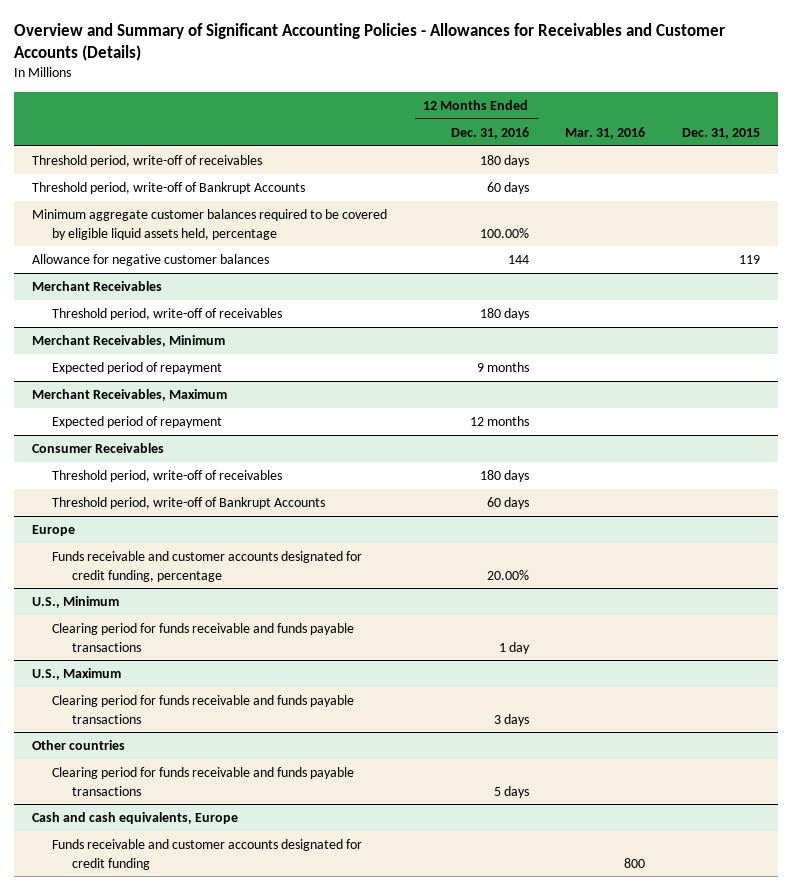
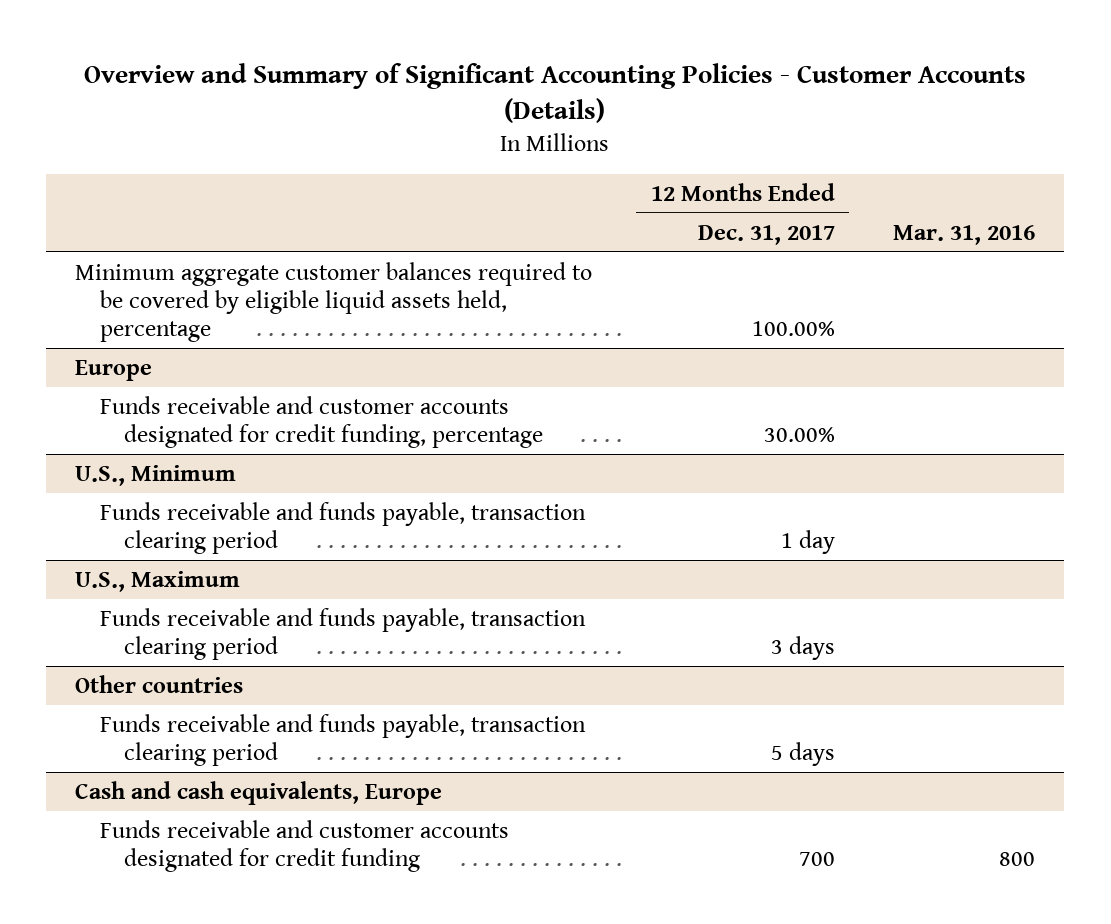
- Overview and Summary of Significant Accounting Policies - Allowances for Receivables and Customer Accounts (Details)
+ Overview and Summary of Significant Accounting Policies - Customer Accounts (Details)
- | 12 Months Ended Dec. 31, 2016 | Mar. 31, 2016 | Dec. 31, 2015
+ | 12 Months Ended Dec. 31, 2017 | Mar. 31, 2016
- Threshold period, write-off of receivables | 180 days | |
- Threshold period, write-off of Bankrupt Accounts | 60 days | |
- Allowance for negative customer balances | 144 | | 119
- Merchant Receivables
- Threshold period, write-off of receivables | 180 days | |
- Merchant Receivables, Minimum
- Expected period of repayment | 9 months | |
- Merchant Receivables, Maximum
- Expected period of repayment | 12 months | |
- Consumer Receivables
- Threshold period, write-off of receivables | 180 days | |
- Threshold period, write-off of Bankrupt Accounts | 60 days | |
@ U.S., Minimum
- Clearing period for funds receivable and funds payable transactions | 1 day | |
+ Funds receivable and funds payable, transaction clearing period | 1 day |
@ U.S., Maximum
- Clearing period for funds receivable and funds payable transactions | 3 days | |
+ Funds receivable and funds payable, transaction clearing period | 3 days |
@ Other countries
- Clearing period for funds receivable and funds payable transactions | 5 days | |
+ Funds receivable and funds payable, transaction clearing period | 5 days |

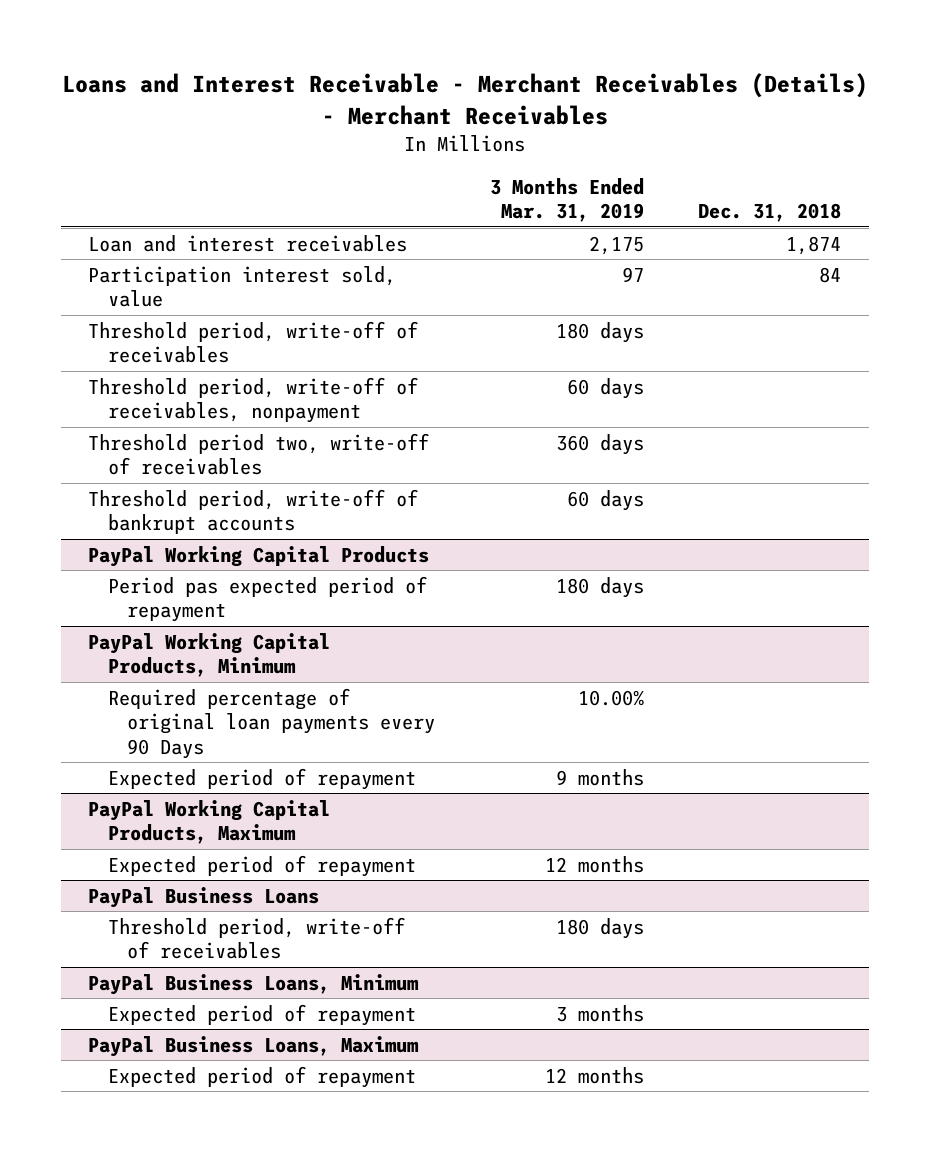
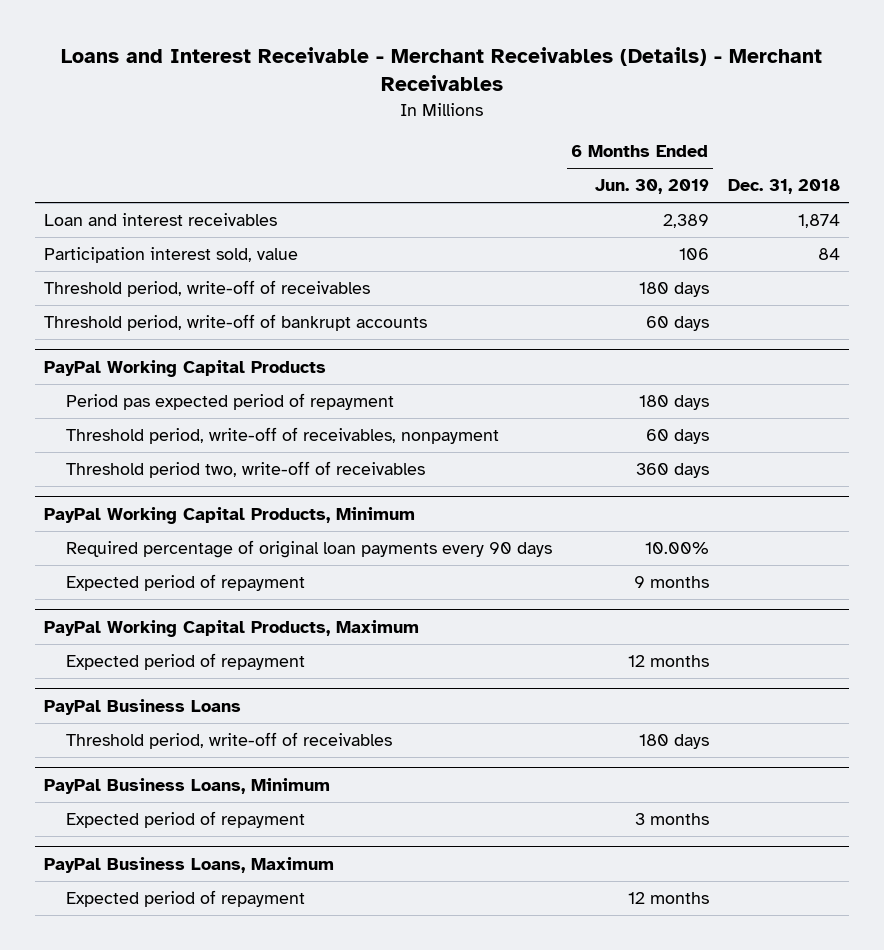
- | 3 Months Ended Mar. 31, 2019 | Dec. 31, 2018
+ | 6 Months Ended Jun. 30, 2019 | Dec. 31, 2018
- Threshold period, write-off of receivables, nonpayment | 60 days |
- Threshold period two, write-off of receivables | 360 days |
@ PayPal Working Capital Products
+ Threshold period, write-off of receivables, nonpayment | 60 days |
+ Threshold period two, write-off of receivables | 360 days |
@ PayPal Working Capital Products, Minimum
- Required percentage of original loan payments every 90 Days | 10.00% |
+ Required percentage of original loan payments every 90 days | 10.00% |

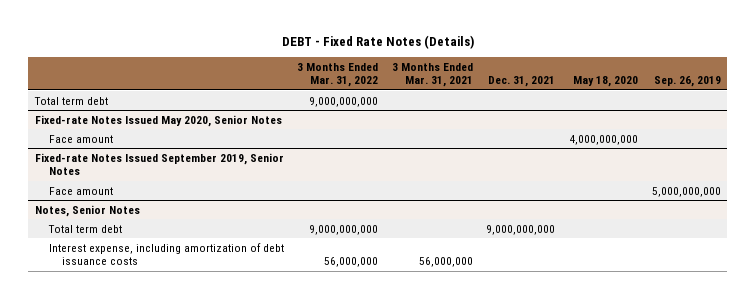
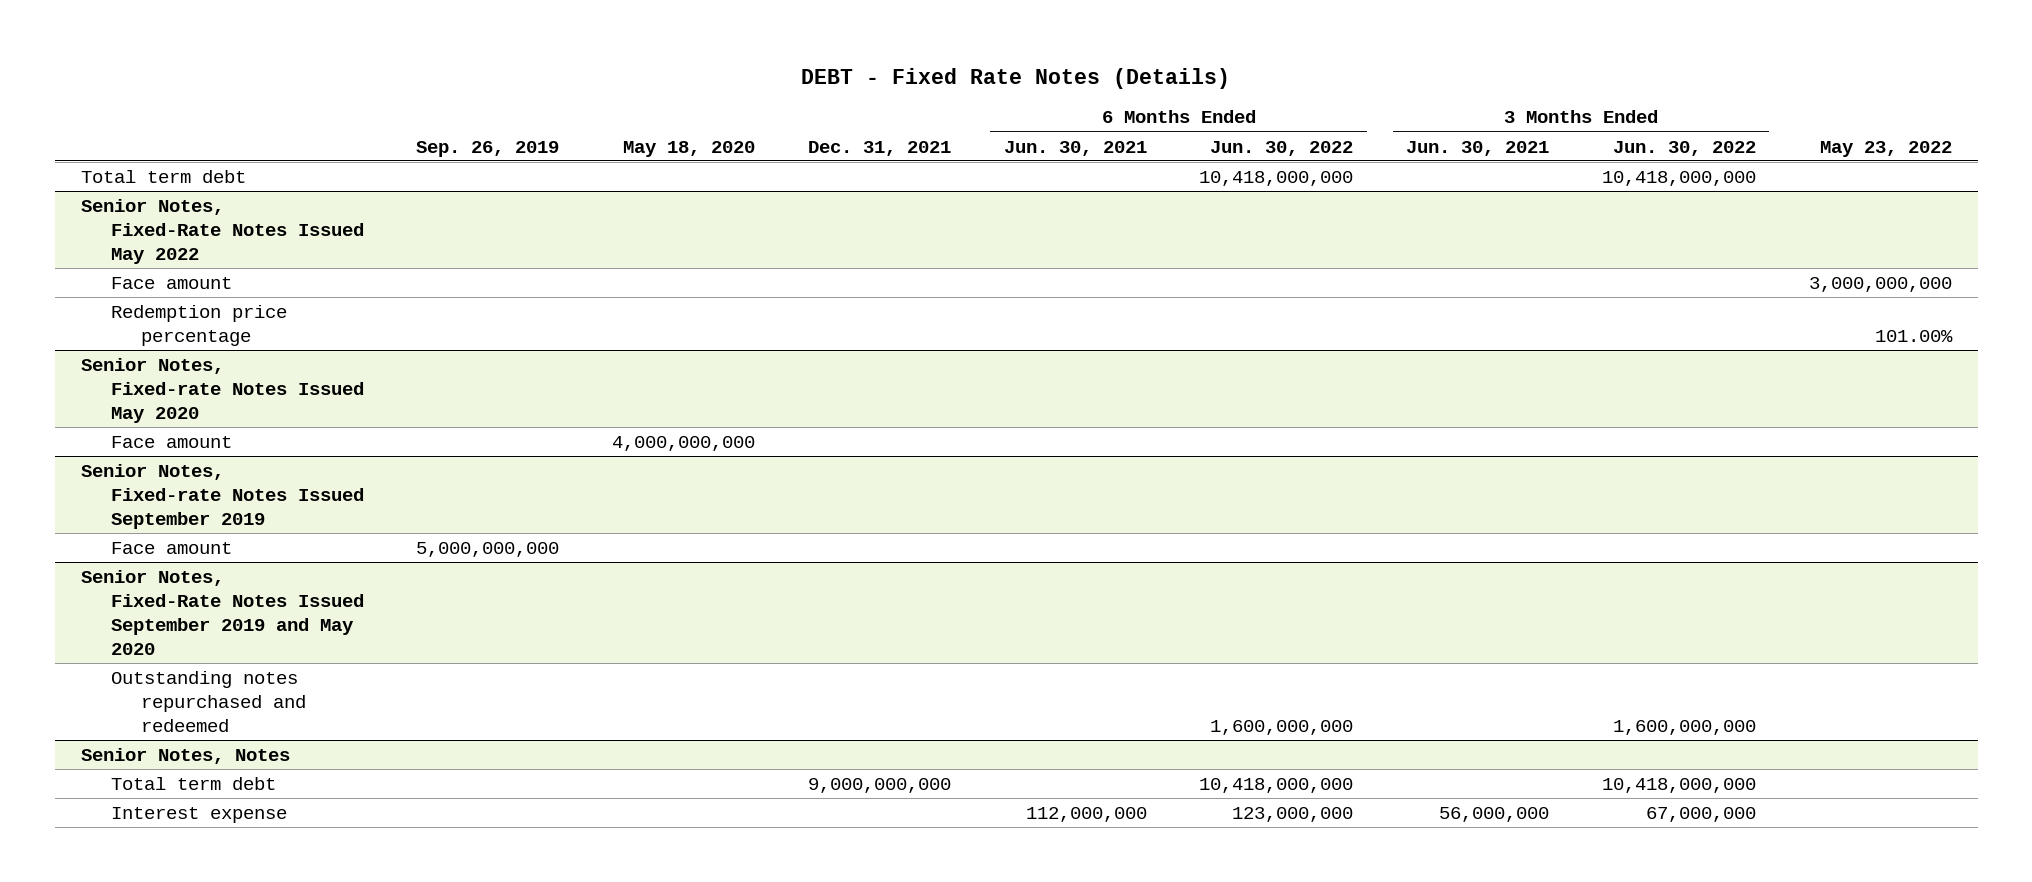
- | 3 Months Ended Mar. 31, 2022 | 3 Months Ended Mar. 31, 2021 | Dec. 31, 2021 | May 18, 2020 | Sep. 26, 2019
+ | Sep. 26, 2019 | May 18, 2020 | Dec. 31, 2021 | 6 Months Ended Jun. 30, 2021 | 6 Months Ended Jun. 30, 2022 | 3 Months Ended Jun. 30, 2021 | 3 Months Ended Jun. 30, 2022 | May 23, 2022
- Fixed-rate Notes Issued May 2020, Senior Notes
+ Senior Notes, Fixed-Rate Notes Issued May 2022
+ Face amount | | | | | | | | 3,000,000,000
+ Redemption price percentage | | | | | | | | 101.00%
+ Senior Notes, Fixed-rate Notes Issued May 2020
- Fixed-rate Notes Issued September 2019, Senior Notes
+ Senior Notes, Fixed-rate Notes Issued September 2019
- Notes, Senior Notes
+ Senior Notes, Fixed-Rate Notes Issued September 2019 and May 2020
+ Outstanding notes repurchased and redeemed | | | | | 1,600,000,000 | | 1,600,000,000 |
+ Senior Notes, Notes
- Interest expense, including amortization of debt issuance costs | 56,000,000 | 56,000,000 | | |
+ Interest expense | | | | 112,000,000 | 123,000,000 | 56,000,000 | 67,000,000 |

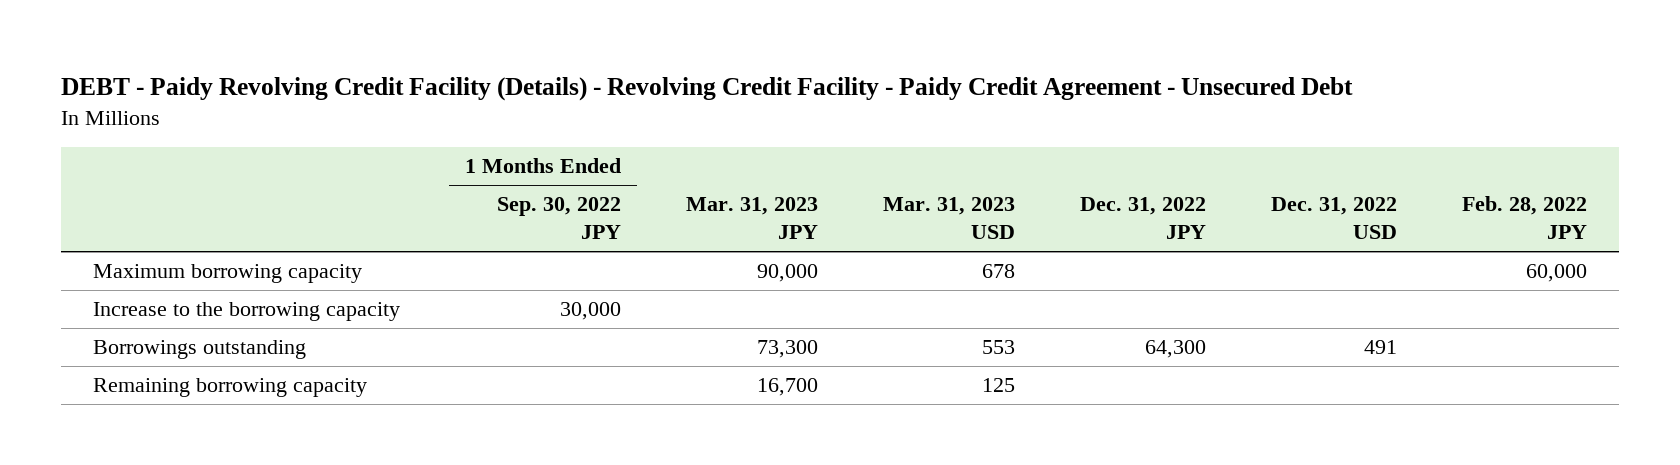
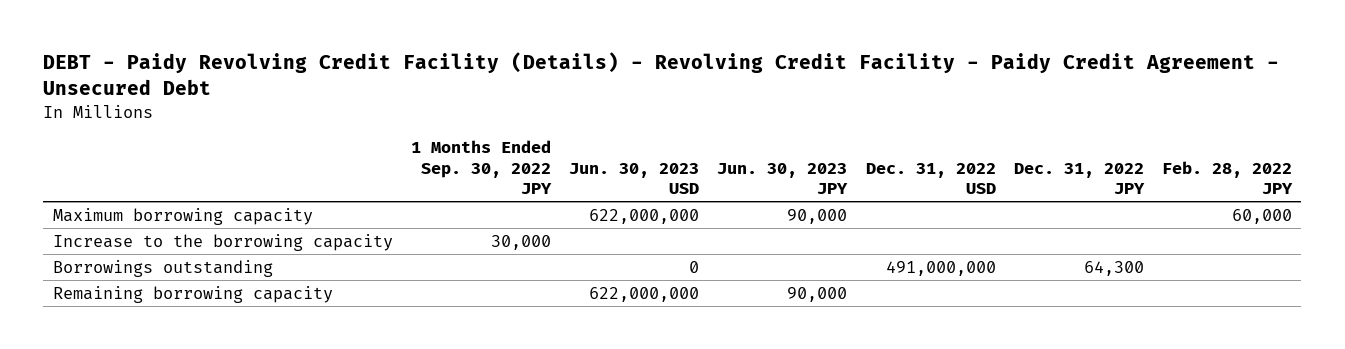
- | 1 Months Ended Sep. 30, 2022 JPY | Mar. 31, 2023 JPY | Mar. 31, 2023 USD | Dec. 31, 2022 JPY | Dec. 31, 2022 USD | Feb. 28, 2022 JPY
+ | 1 Months Ended Sep. 30, 2022 JPY | Jun. 30, 2023 USD | Jun. 30, 2023 JPY | Dec. 31, 2022 USD | Dec. 31, 2022 JPY | Feb. 28, 2022 JPY
- Borrowings outstanding | | 73,300 | 553 | 64,300 | 491 |
+ Borrowings outstanding | | 0 | | 491,000,000 | 64,300 |

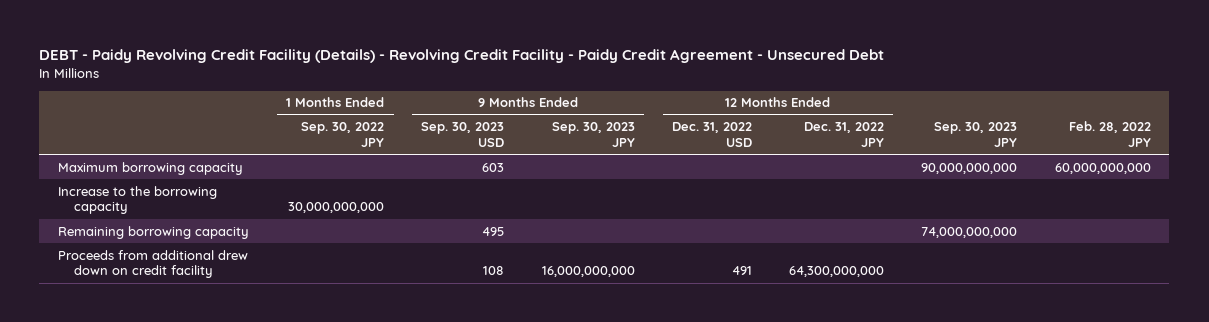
- | 1 Months Ended Sep. 30, 2022 JPY | Jun. 30, 2023 USD | Jun. 30, 2023 JPY | Dec. 31, 2022 USD | Dec. 31, 2022 JPY | Feb. 28, 2022 JPY
+ | 1 Months Ended Sep. 30, 2022 JPY | 9 Months Ended Sep. 30, 2023 USD | 9 Months Ended Sep. 30, 2023 JPY | 12 Months Ended Dec. 31, 2022 USD | 12 Months Ended Dec. 31, 2022 JPY | Sep. 30, 2023 JPY | Feb. 28, 2022 JPY
- Maximum borrowing capacity | | 622,000,000 | 90,000 | | | 60,000
- Increase to the borrowing capacity | 30,000 | | | | |
- Borrowings outstanding | | 0 | | 491,000,000 | 64,300 |
+ Maximum borrowing capacity | | 603 | | | | 90,000,000,000 | 60,000,000,000
+ Increase to the borrowing capacity | 30,000,000,000 | | | | | |
+ Proceeds from additional drew down on credit facility | | 108 | 16,000,000,000 | 491 | 64,300,000,000 | |

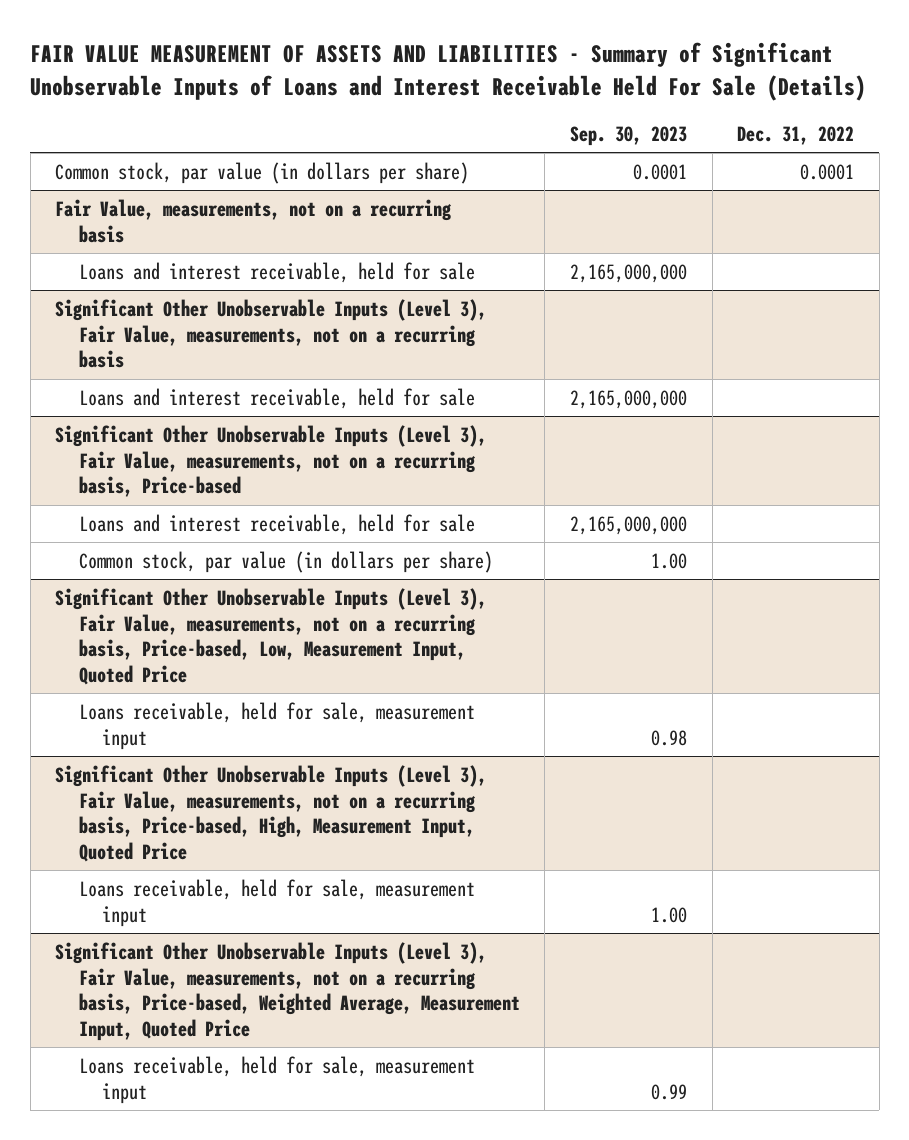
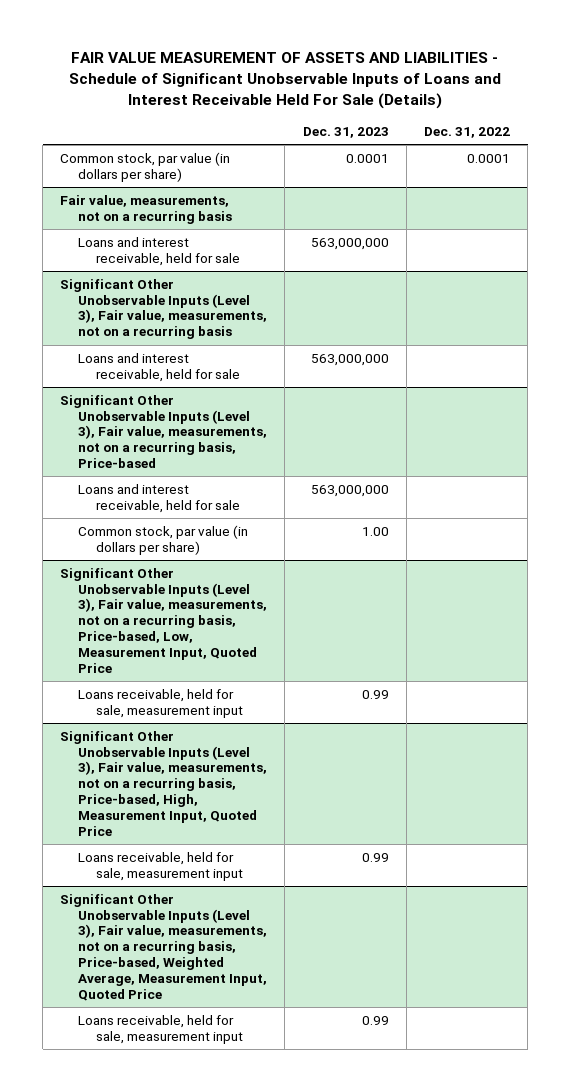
- FAIR VALUE MEASUREMENT OF ASSETS AND LIABILITIES - Summary of Significant Unobservable Inputs of Loans and Interest Receivable Held For Sale (Details)
+ FAIR VALUE MEASUREMENT OF ASSETS AND LIABILITIES - Schedule of Significant Unobservable Inputs of Loans and Interest Receivable Held For Sale (Details)
- | Sep. 30, 2023 | Dec. 31, 2022
+ | Dec. 31, 2023 | Dec. 31, 2022
- Fair Value, measurements, not on a recurring basis
+ Fair value, measurements, not on a recurring basis
- Significant Other Unobservable Inputs (Level 3), Fair Value, measurements, not on a recurring basis
+ Significant Other Unobservable Inputs (Level 3), Fair value, measurements, not on a recurring basis
- Significant Other Unobservable Inputs (Level 3), Fair Value, measurements, not on a recurring basis, Price-based
+ Significant Other Unobservable Inputs (Level 3), Fair value, measurements, not on a recurring basis, Price-based
- Significant Other Unobservable Inputs (Level 3), Fair Value, measurements, not on a recurring basis, Price-based, Low, Measurement Input, Quoted Price
+ Significant Other Unobservable Inputs (Level 3), Fair value, measurements, not on a recurring basis, Price-based, Low, Measurement Input, Quoted Price
- Significant Other Unobservable Inputs (Level 3), Fair Value, measurements, not on a recurring basis, Price-based, High, Measurement Input, Quoted Price
+ Significant Other Unobservable Inputs (Level 3), Fair value, measurements, not on a recurring basis, Price-based, High, Measurement Input, Quoted Price
- Significant Other Unobservable Inputs (Level 3), Fair Value, measurements, not on a recurring basis, Price-based, Weighted Average, Measurement Input, Quoted Price
+ Significant Other Unobservable Inputs (Level 3), Fair value, measurements, not on a recurring basis, Price-based, Weighted Average, Measurement Input, Quoted Price

